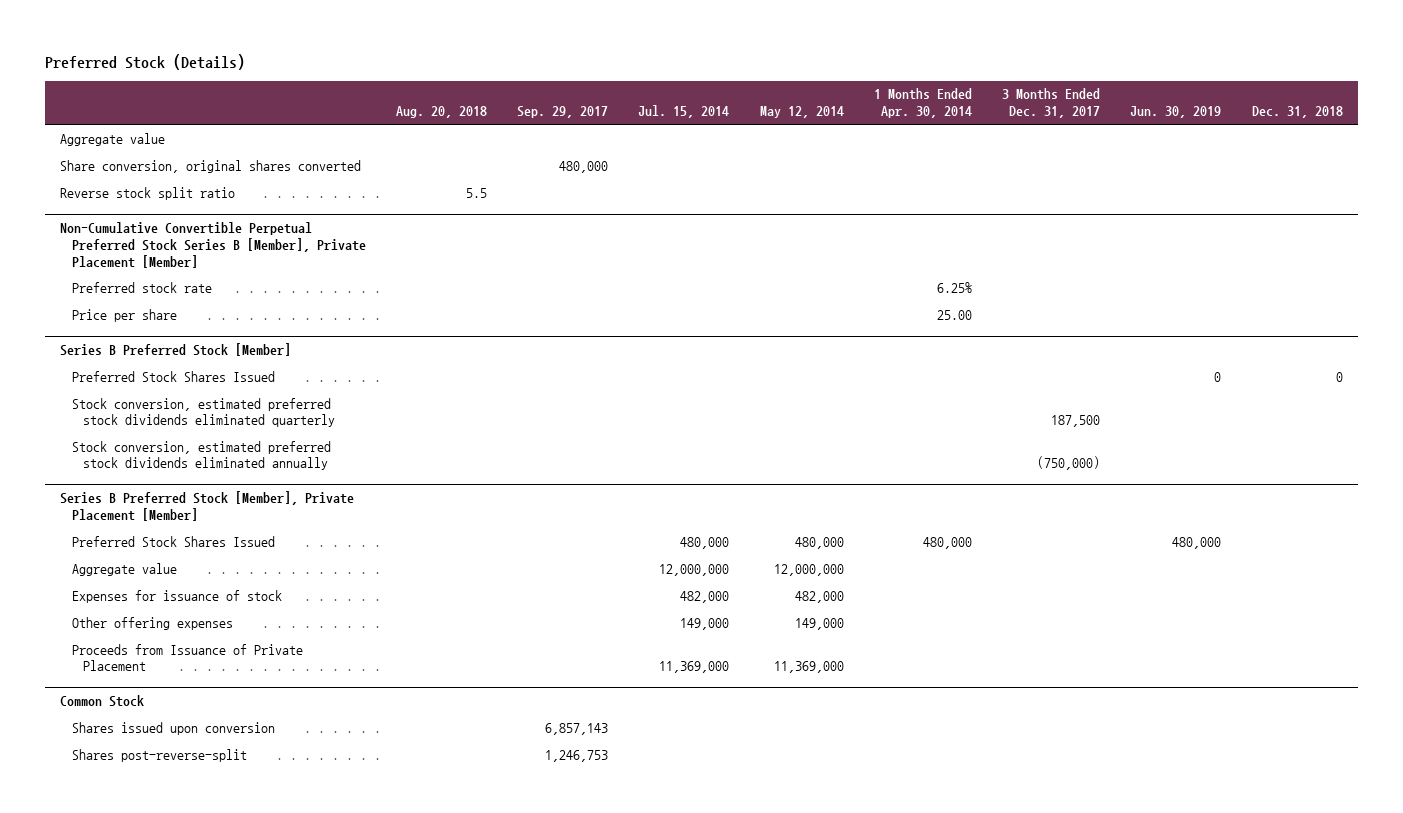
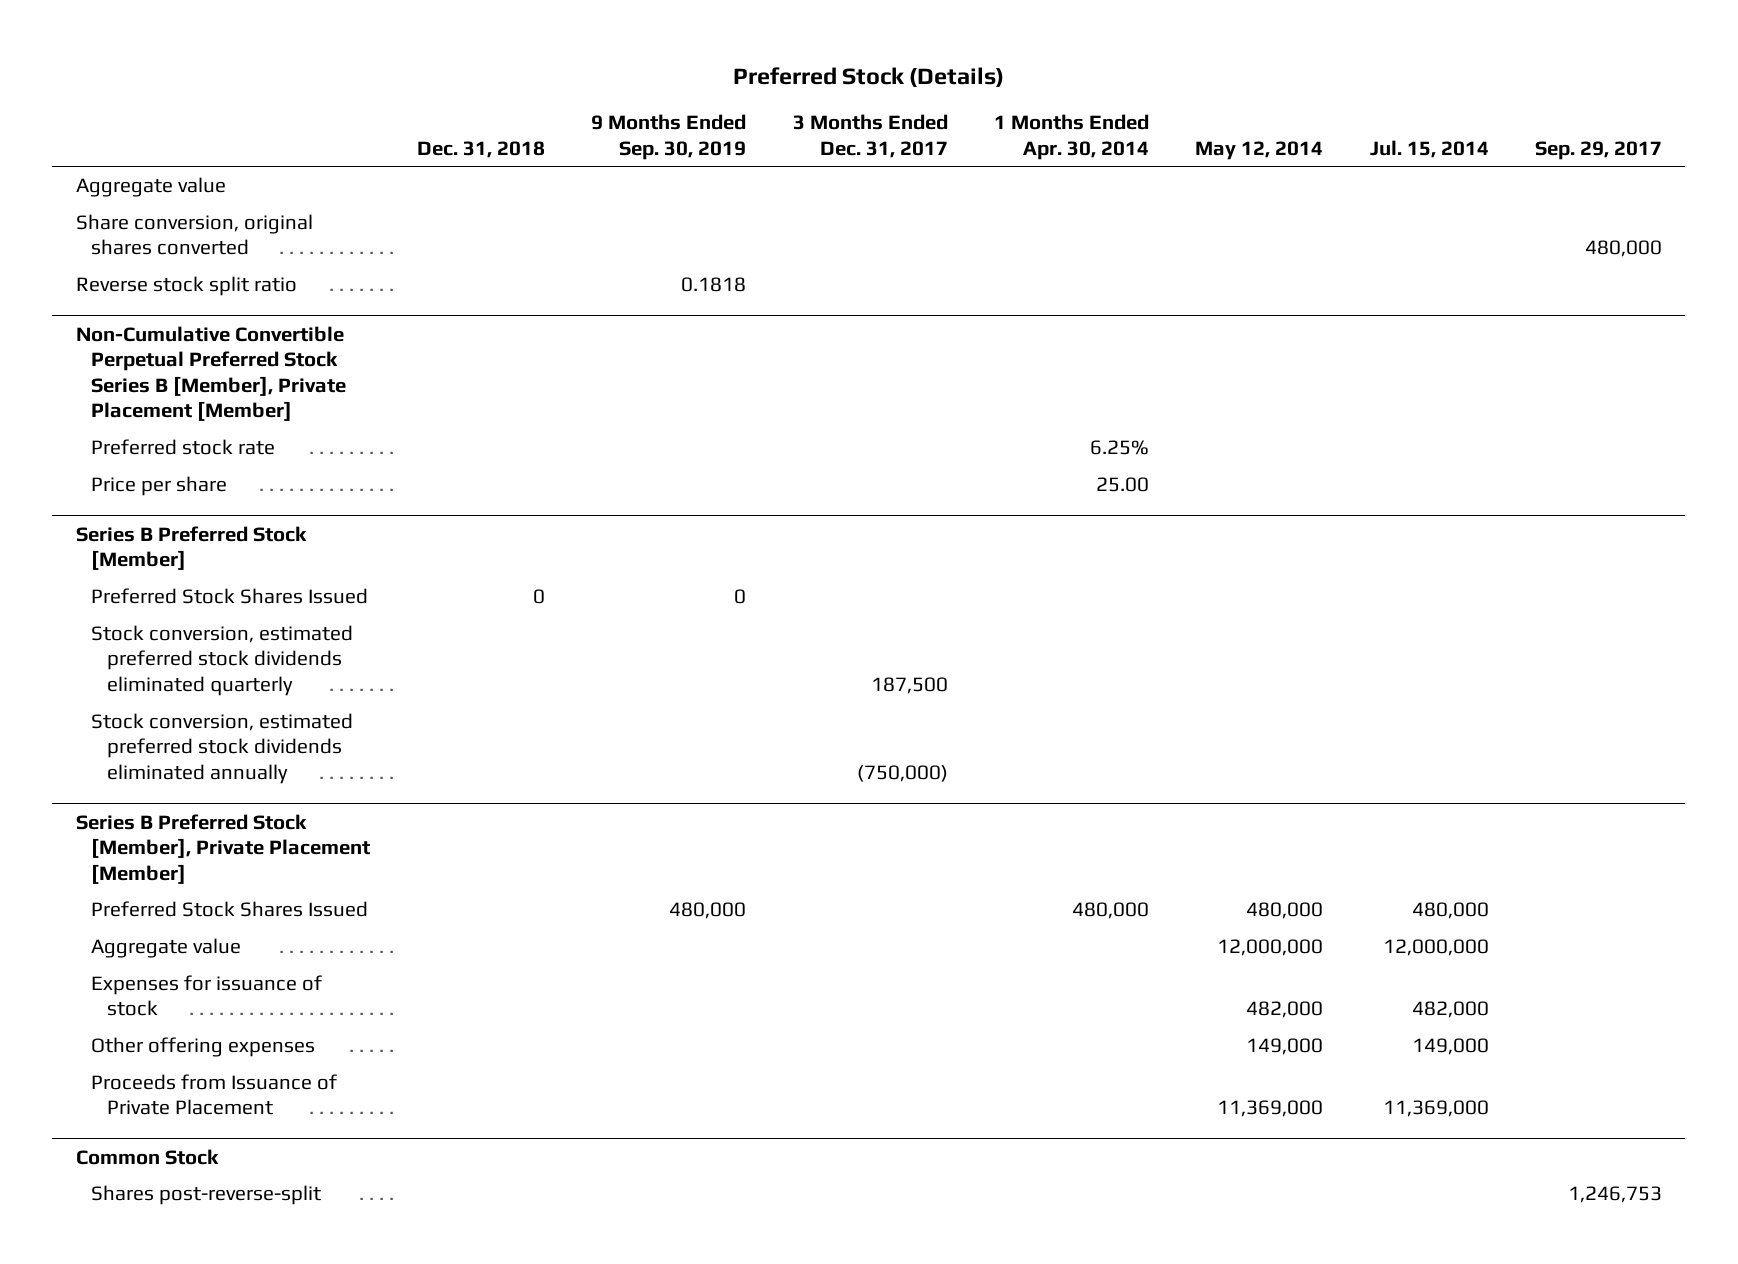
- | Aug. 20, 2018 | Sep. 29, 2017 | Jul. 15, 2014 | May 12, 2014 | 1 Months Ended Apr. 30, 2014 | 3 Months Ended Dec. 31, 2017 | Jun. 30, 2019 | Dec. 31, 2018
+ | Dec. 31, 2018 | 9 Months Ended Sep. 30, 2019 | 3 Months Ended Dec. 31, 2017 | 1 Months Ended Apr. 30, 2014 | May 12, 2014 | Jul. 15, 2014 | Sep. 29, 2017
@ Common Stock
- Shares issued upon conversion | | 6,857,143 | | | | | |

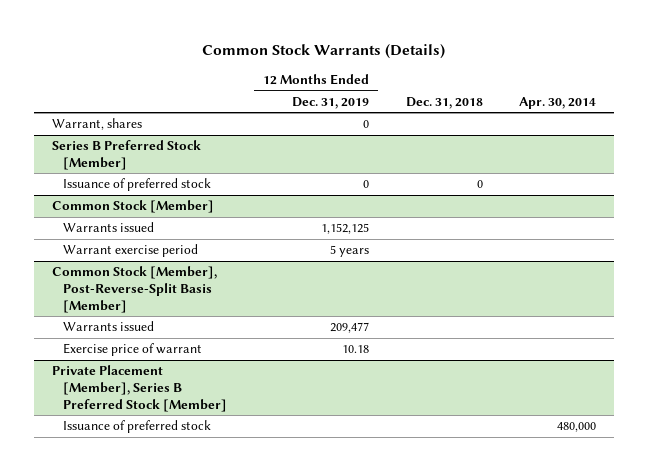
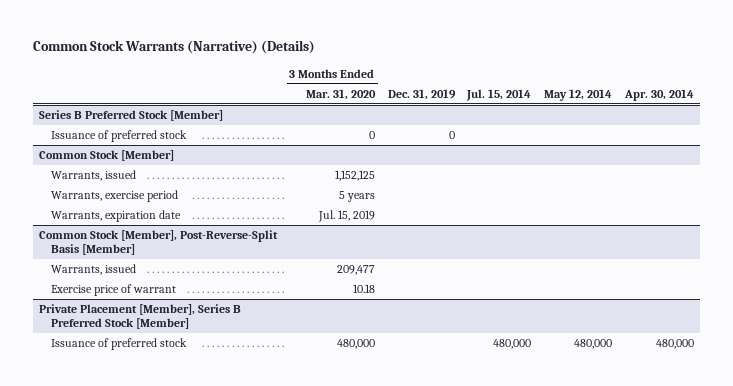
- Common Stock Warrants (Details)
+ Common Stock Warrants (Narrative) (Details)
- | 12 Months Ended Dec. 31, 2019 | Dec. 31, 2018 | Apr. 30, 2014
+ | 3 Months Ended Mar. 31, 2020 | Dec. 31, 2019 | Jul. 15, 2014 | May 12, 2014 | Apr. 30, 2014
- Warrant, shares | 0 | |
@ Common Stock [Member]
- Warrants issued | 1,152,125 | |
- Warrant exercise period | 5 years | |
+ Warrants, issued | 1,152,125 | | | |
+ Warrants, exercise period | 5 years | | | |
+ Warrants, expiration date | Jul. 15, 2019 | | | |
@ Common Stock [Member], Post-Reverse-Split Basis [Member]
- Warrants issued | 209,477 | |
+ Warrants, issued | 209,477 | | | |

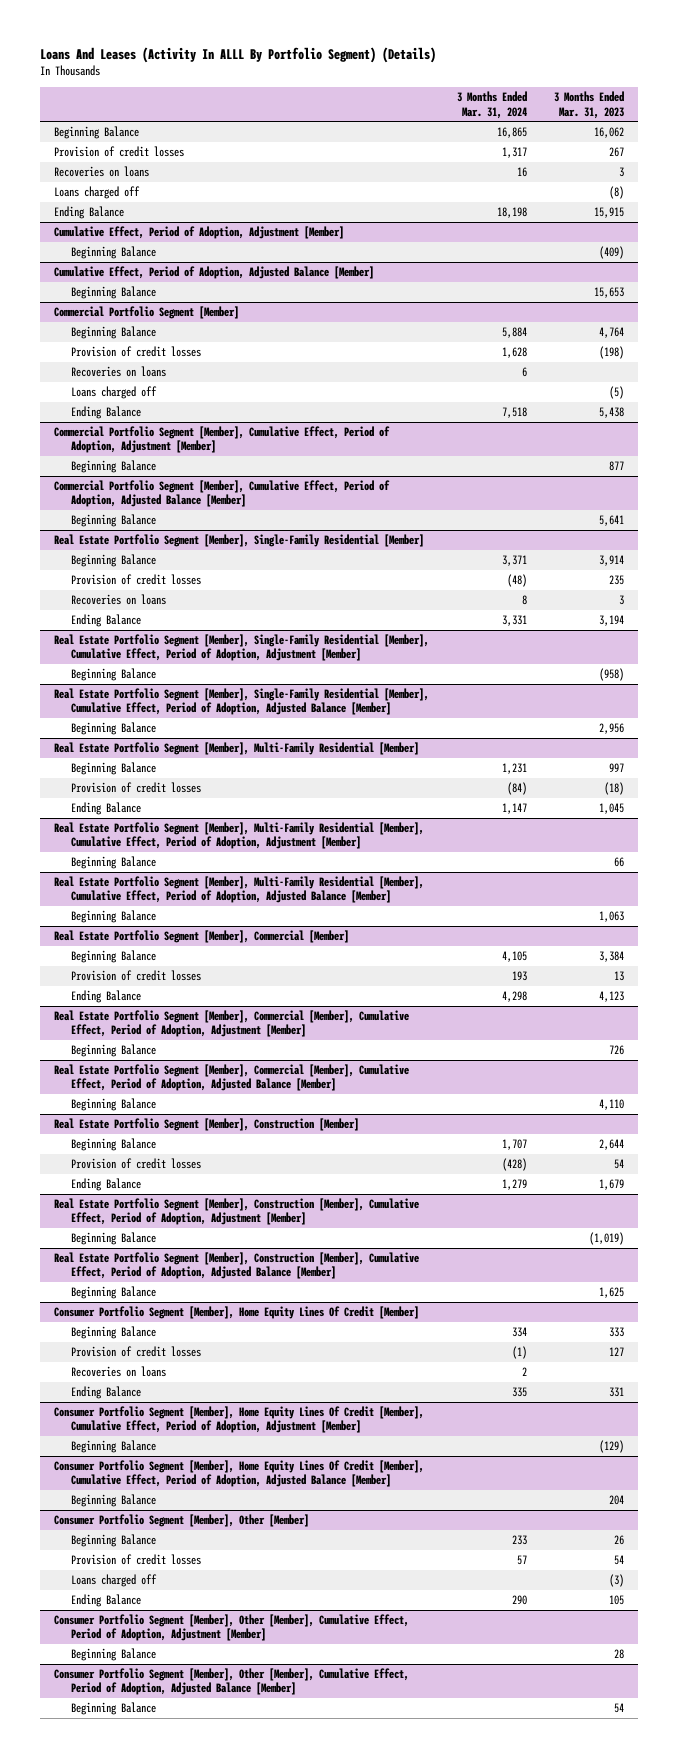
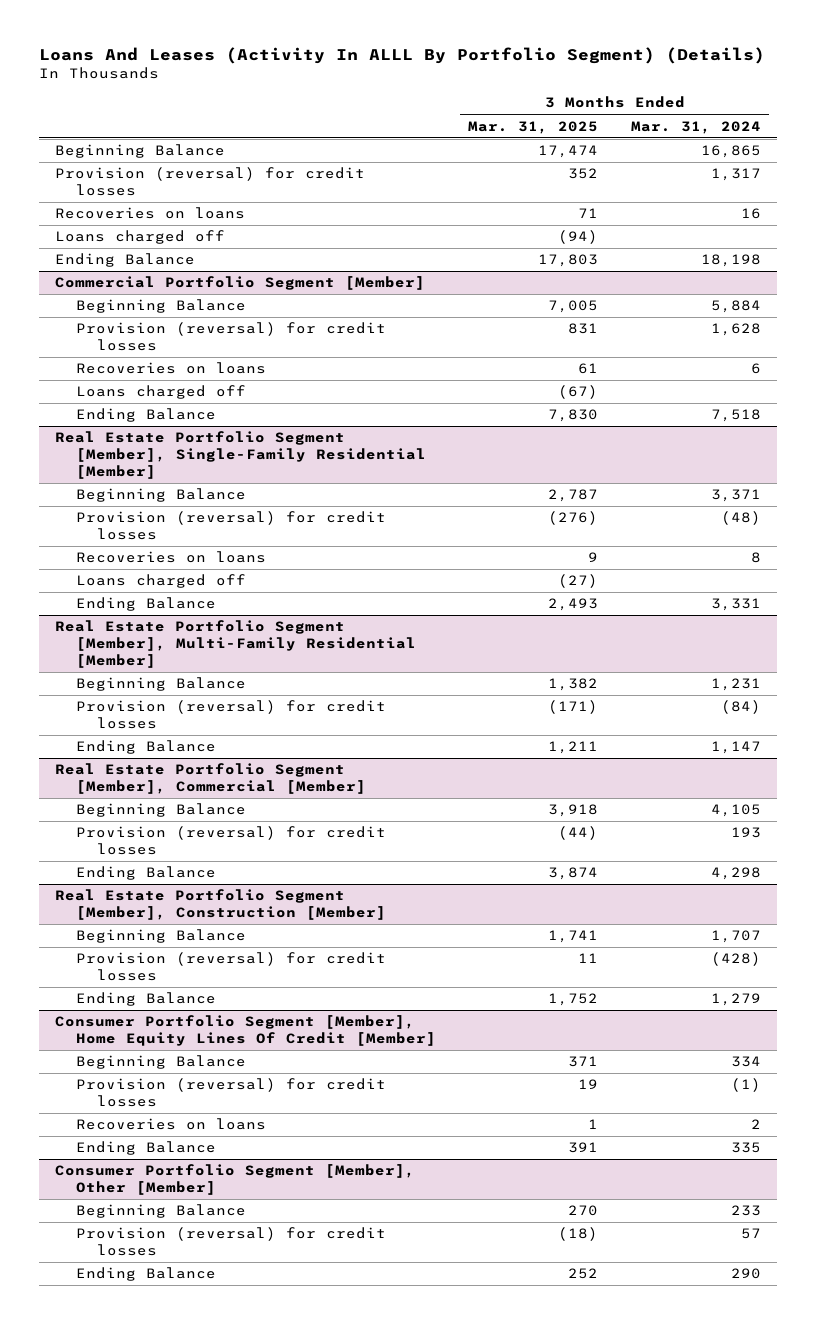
- | 3 Months Ended Mar. 31, 2024 | 3 Months Ended Mar. 31, 2023
+ | 3 Months Ended Mar. 31, 2025 | 3 Months Ended Mar. 31, 2024
- Provision of credit losses | 1,317 | 267
+ Provision (reversal) for credit losses | 352 | 1,317
- Cumulative Effect, Period of Adoption, Adjustment [Member]
- Beginning Balance | | (409)
- Cumulative Effect, Period of Adoption, Adjusted Balance [Member]
- Beginning Balance | | 15,653
@ Commercial Portfolio Segment [Member]
- Provision of credit losses | 1,628 | (198)
+ Provision (reversal) for credit losses | 831 | 1,628
- Commercial Portfolio Segment [Member], Cumulative Effect, Period of Adoption, Adjustment [Member]
- Beginning Balance | | 877
- Commercial Portfolio Segment [Member], Cumulative Effect, Period of Adoption, Adjusted Balance [Member]
- Beginning Balance | | 5,641
@ Real Estate Portfolio Segment [Member], Single-Family Residential [Member]
- Provision of credit losses | (48) | 235
+ Provision (reversal) for credit losses | (276) | (48)
+ Loans charged off | (27) |
- Real Estate Portfolio Segment [Member], Single-Family Residential [Member], Cumulative Effect, Period of Adoption, Adjustment [Member]
- Beginning Balance | | (958)
- Real Estate Portfolio Segment [Member], Single-Family Residential [Member], Cumulative Effect, Period of Adoption, Adjusted Balance [Member]
- Beginning Balance | | 2,956
@ Real Estate Portfolio Segment [Member], Multi-Family Residential [Member]
- Provision of credit losses | (84) | (18)
+ Provision (reversal) for credit losses | (171) | (84)
- Real Estate Portfolio Segment [Member], Multi-Family Residential [Member], Cumulative Effect, Period of Adoption, Adjustment [Member]
- Beginning Balance | | 66
- Real Estate Portfolio Segment [Member], Multi-Family Residential [Member], Cumulative Effect, Period of Adoption, Adjusted Balance [Member]
- Beginning Balance | | 1,063
@ Real Estate Portfolio Segment [Member], Commercial [Member]
- Provision of credit losses | 193 | 13
+ Provision (reversal) for credit losses | (44) | 193
- Real Estate Portfolio Segment [Member], Commercial [Member], Cumulative Effect, Period of Adoption, Adjustment [Member]
- Beginning Balance | | 726
- Real Estate Portfolio Segment [Member], Commercial [Member], Cumulative Effect, Period of Adoption, Adjusted Balance [Member]
- Beginning Balance | | 4,110
@ Real Estate Portfolio Segment [Member], Construction [Member]
- Provision of credit losses | (428) | 54
+ Provision (reversal) for credit losses | 11 | (428)
- Real Estate Portfolio Segment [Member], Construction [Member], Cumulative Effect, Period of Adoption, Adjustment [Member]
- Beginning Balance | | (1,019)
- Real Estate Portfolio Segment [Member], Construction [Member], Cumulative Effect, Period of Adoption, Adjusted Balance [Member]
- Beginning Balance | | 1,625
@ Consumer Portfolio Segment [Member], Home Equity Lines Of Credit [Member]
- Provision of credit losses | (1) | 127
+ Provision (reversal) for credit losses | 19 | (1)
- Consumer Portfolio Segment [Member], Home Equity Lines Of Credit [Member], Cumulative Effect, Period of Adoption, Adjustment [Member]
- Beginning Balance | | (129)
- Consumer Portfolio Segment [Member], Home Equity Lines Of Credit [Member], Cumulative Effect, Period of Adoption, Adjusted Balance [Member]
- Beginning Balance | | 204
@ Consumer Portfolio Segment [Member], Other [Member]
- Provision of credit losses | 57 | 54
- Loans charged off | | (3)
+ Provision (reversal) for credit losses | (18) | 57
- Consumer Portfolio Segment [Member], Other [Member], Cumulative Effect, Period of Adoption, Adjustment [Member]
- Beginning Balance | | 28
- Consumer Portfolio Segment [Member], Other [Member], Cumulative Effect, Period of Adoption, Adjusted Balance [Member]
- Beginning Balance | | 54

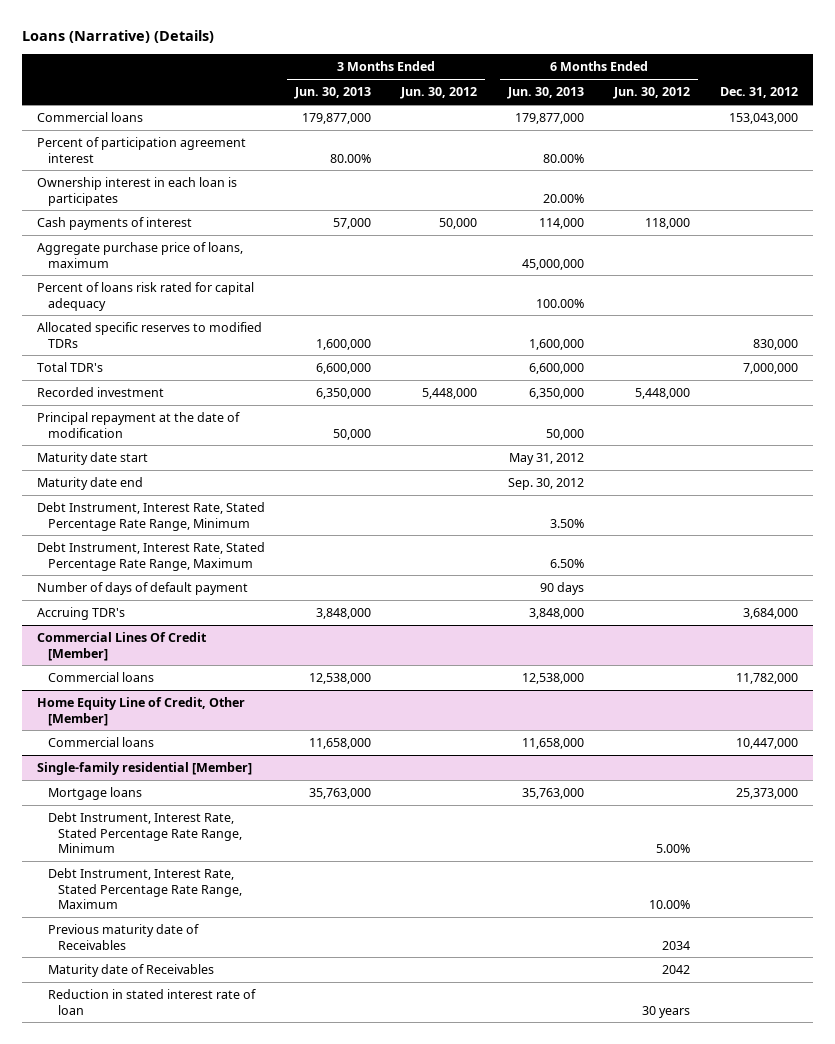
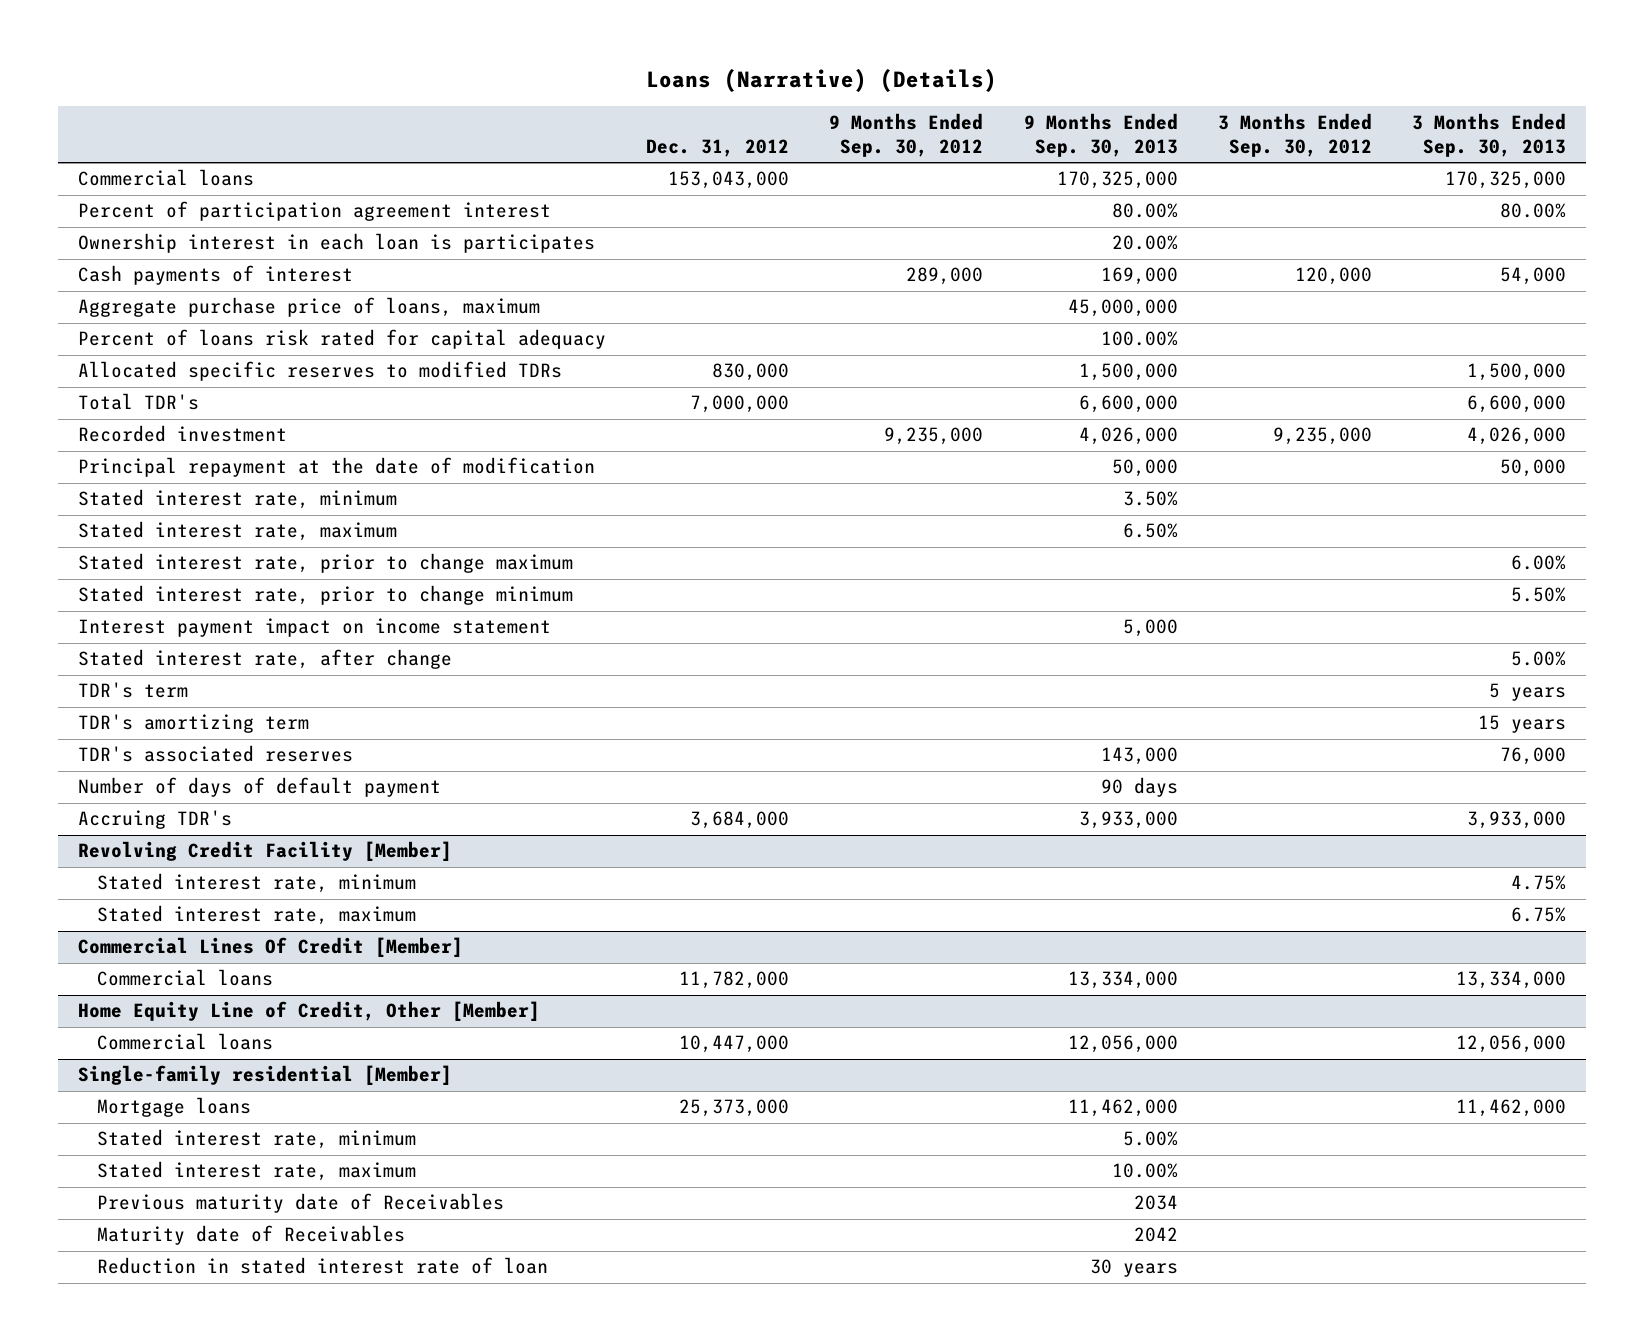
- | 3 Months Ended Jun. 30, 2013 | 3 Months Ended Jun. 30, 2012 | 6 Months Ended Jun. 30, 2013 | 6 Months Ended Jun. 30, 2012 | Dec. 31, 2012
+ | Dec. 31, 2012 | 9 Months Ended Sep. 30, 2012 | 9 Months Ended Sep. 30, 2013 | 3 Months Ended Sep. 30, 2012 | 3 Months Ended Sep. 30, 2013
- Maturity date start | | | May 31, 2012 | |
- Maturity date end | | | Sep. 30, 2012 | |
- Debt Instrument, Interest Rate, Stated Percentage Rate Range, Minimum | | | 3.50% | |
- Debt Instrument, Interest Rate, Stated Percentage Rate Range, Maximum | | | 6.50% | |
+ Stated interest rate, minimum | | | 3.50% | |
+ Stated interest rate, maximum | | | 6.50% | |
+ Stated interest rate, prior to change maximum | | | | | 6.00%
+ Stated interest rate, prior to change minimum | | | | | 5.50%
+ Interest payment impact on income statement | | | 5,000 | |
+ Stated interest rate, after change | | | | | 5.00%
+ TDR's term | | | | | 5 years
+ TDR's amortizing term | | | | | 15 years
+ TDR's associated reserves | | | 143,000 | | 76,000
+ Revolving Credit Facility [Member]
+ Stated interest rate, minimum | | | | | 4.75%
+ Stated interest rate, maximum | | | | | 6.75%
@ Single-family residential [Member]
- Debt Instrument, Interest Rate, Stated Percentage Rate Range, Minimum | | | | 5.00% |
- Debt Instrument, Interest Rate, Stated Percentage Rate Range, Maximum | | | | 10.00% |
+ Stated interest rate, minimum | | | 5.00% | |
+ Stated interest rate, maximum | | | 10.00% | |

